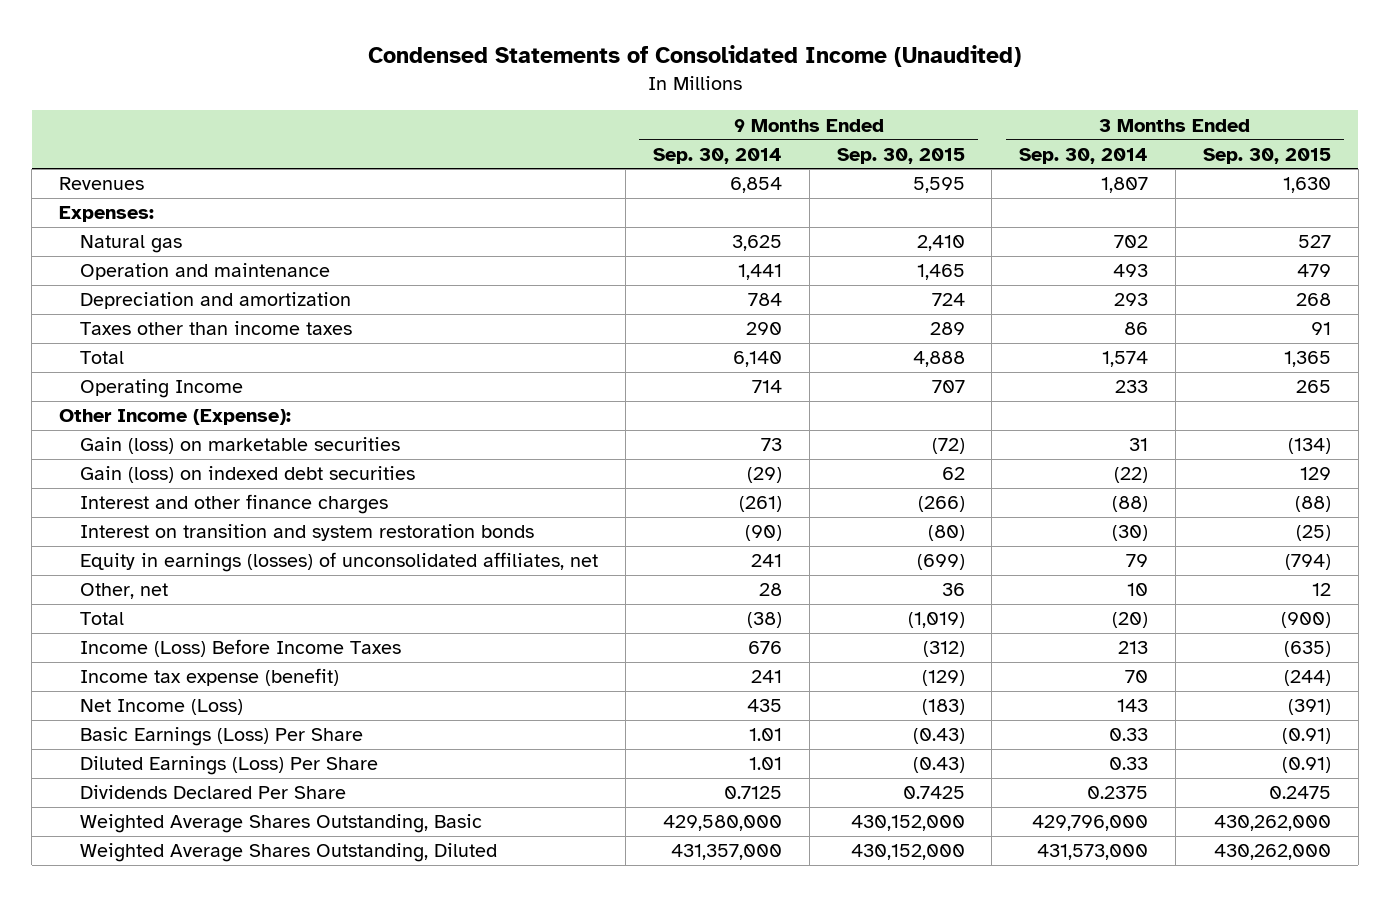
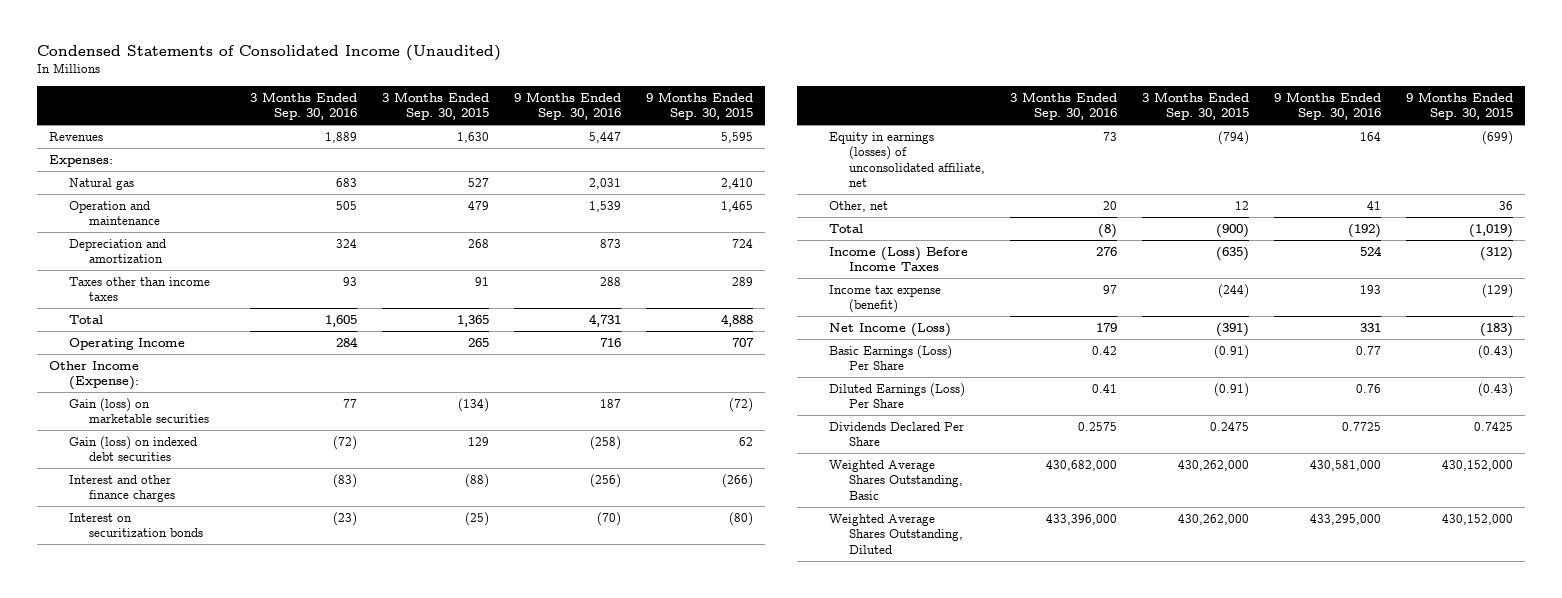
- | 9 Months Ended Sep. 30, 2014 | 9 Months Ended Sep. 30, 2015 | 3 Months Ended Sep. 30, 2014 | 3 Months Ended Sep. 30, 2015
+ | 3 Months Ended Sep. 30, 2016 | 3 Months Ended Sep. 30, 2015 | 9 Months Ended Sep. 30, 2016 | 9 Months Ended Sep. 30, 2015
- Interest on transition and system restoration bonds | (90) | (80) | (30) | (25)
- Equity in earnings (losses) of unconsolidated affiliates, net | 241 | (699) | 79 | (794)
+ Interest on securitization bonds | (23) | (25) | (70) | (80)
+ Equity in earnings (losses) of unconsolidated affiliate, net | 73 | (794) | 164 | (699)

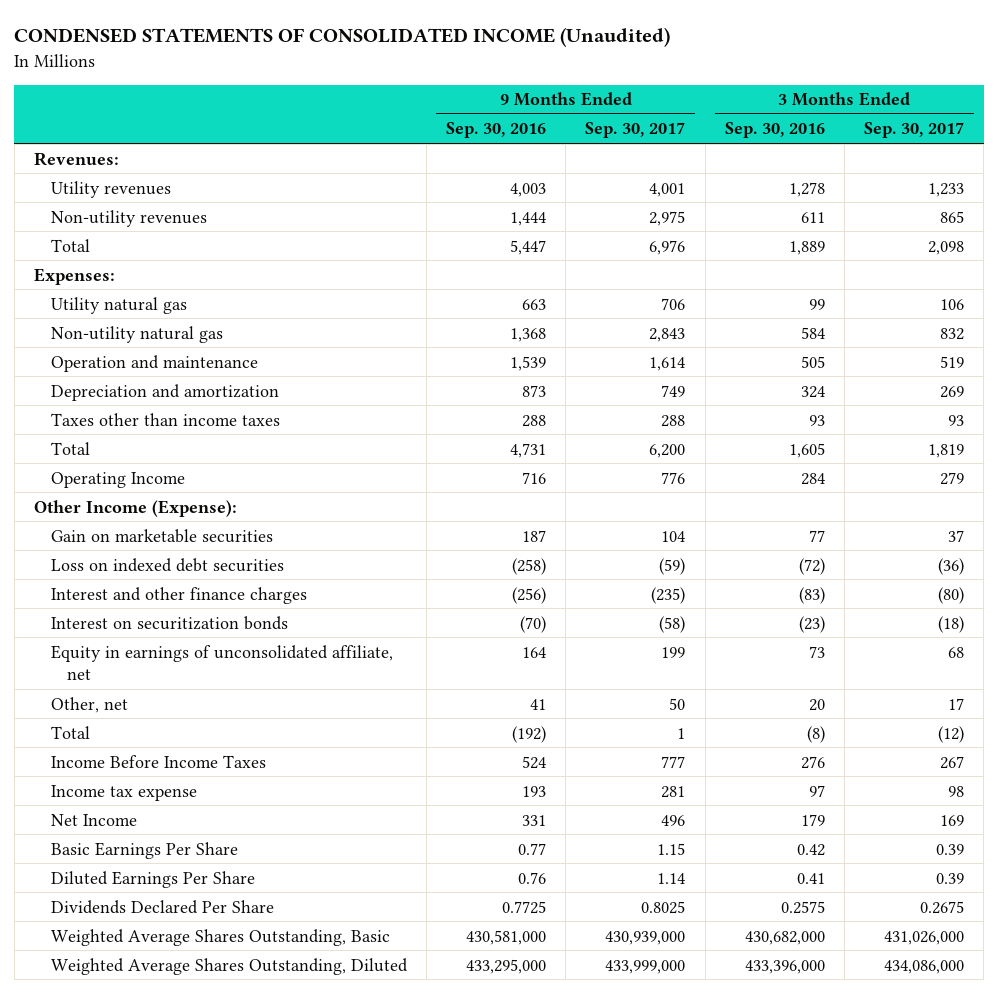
- Condensed Statements of Consolidated Income (Unaudited)
+ CONDENSED STATEMENTS OF CONSOLIDATED INCOME (Unaudited)
- | 3 Months Ended Sep. 30, 2016 | 3 Months Ended Sep. 30, 2015 | 9 Months Ended Sep. 30, 2016 | 9 Months Ended Sep. 30, 2015
+ | 9 Months Ended Sep. 30, 2016 | 9 Months Ended Sep. 30, 2017 | 3 Months Ended Sep. 30, 2016 | 3 Months Ended Sep. 30, 2017
- Revenues | 1,889 | 1,630 | 5,447 | 5,595
+ Revenues:
+ Utility revenues | 4,003 | 4,001 | 1,278 | 1,233
+ Non-utility revenues | 1,444 | 2,975 | 611 | 865
+ Total | 5,447 | 6,976 | 1,889 | 2,098
- Natural gas | 683 | 527 | 2,031 | 2,410
+ Utility natural gas | 663 | 706 | 99 | 106
+ Non-utility natural gas | 1,368 | 2,843 | 584 | 832
- Gain (loss) on marketable securities | 77 | (134) | 187 | (72)
- Gain (loss) on indexed debt securities | (72) | 129 | (258) | 62
+ Gain on marketable securities | 187 | 104 | 77 | 37
+ Loss on indexed debt securities | (258) | (59) | (72) | (36)
- Equity in earnings (losses) of unconsolidated affiliate, net | 73 | (794) | 164 | (699)
+ Equity in earnings of unconsolidated affiliate, net | 164 | 199 | 73 | 68
- Income (Loss) Before Income Taxes | 276 | (635) | 524 | (312)
- Income tax expense (benefit) | 97 | (244) | 193 | (129)
- Net Income (Loss) | 179 | (391) | 331 | (183)
- Basic Earnings (Loss) Per Share | 0.42 | (0.91) | 0.77 | (0.43)
- Diluted Earnings (Loss) Per Share | 0.41 | (0.91) | 0.76 | (0.43)
+ Income Before Income Taxes | 524 | 777 | 276 | 267
+ Income tax expense | 193 | 281 | 97 | 98
+ Net Income | 331 | 496 | 179 | 169
+ Basic Earnings Per Share | 0.77 | 1.15 | 0.42 | 0.39
+ Diluted Earnings Per Share | 0.76 | 1.14 | 0.41 | 0.39

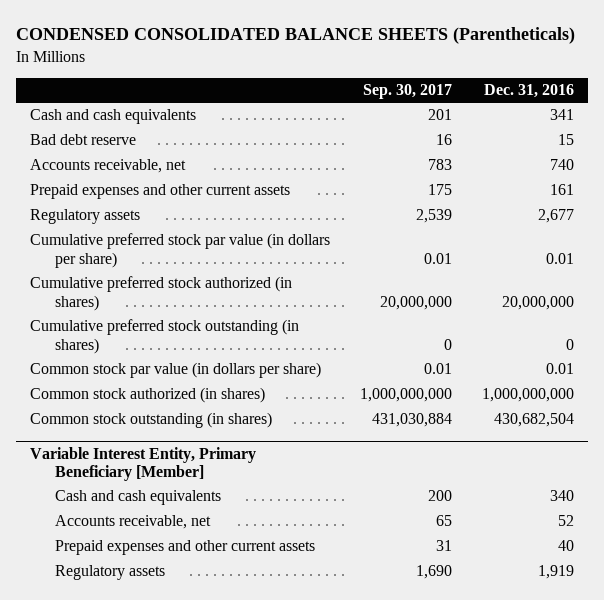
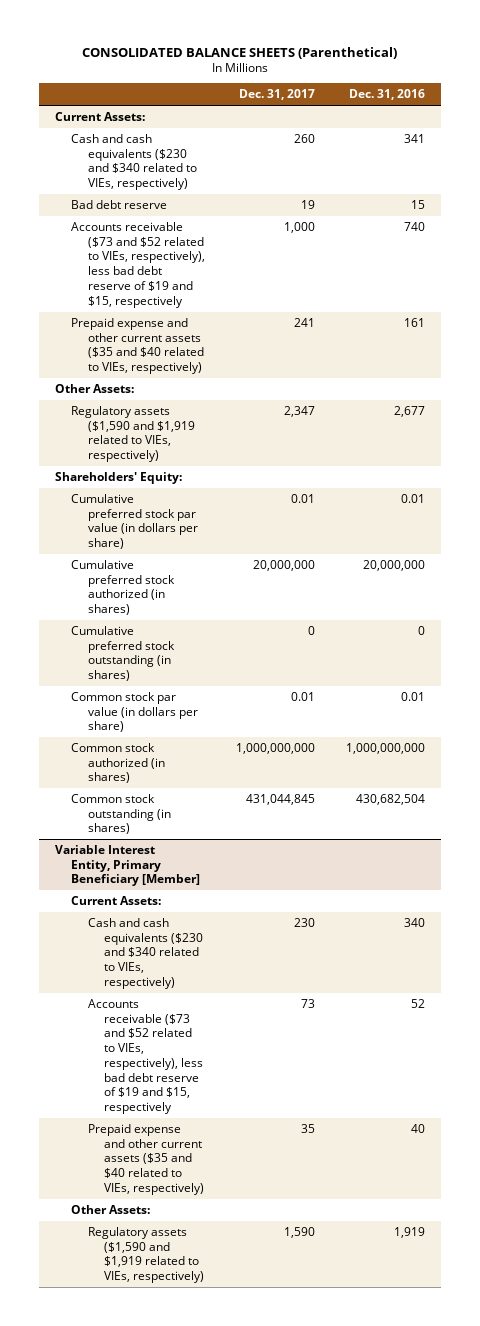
- CONDENSED CONSOLIDATED BALANCE SHEETS (Parentheticals)
+ CONSOLIDATED BALANCE SHEETS (Parenthetical)
- | Sep. 30, 2017 | Dec. 31, 2016
+ | Dec. 31, 2017 | Dec. 31, 2016
- Cash and cash equivalents | 201 | 341
+ Current Assets:
+ Cash and cash equivalents ($230 and $340 related to VIEs, respectively) | 260 | 341
- Accounts receivable, net | 783 | 740
- Prepaid expenses and other current assets | 175 | 161
- Regulatory assets | 2,539 | 2,677
+ Accounts receivable ($73 and $52 related to VIEs, respectively), less bad debt reserve of $19 and $15, respectively | 1,000 | 740
+ Prepaid expense and other current assets ($35 and $40 related to VIEs, respectively) | 241 | 161
+ Other Assets:
+ Regulatory assets ($1,590 and $1,919 related to VIEs, respectively) | 2,347 | 2,677
+ Shareholders' Equity:
@ Variable Interest Entity, Primary Beneficiary [Member]
- Cash and cash equivalents | 200 | 340
- Accounts receivable, net | 65 | 52
- Prepaid expenses and other current assets | 31 | 40
- Regulatory assets | 1,690 | 1,919
+ Current Assets:
+ Cash and cash equivalents ($230 and $340 related to VIEs, respectively) | 230 | 340
+ Accounts receivable ($73 and $52 related to VIEs, respectively), less bad debt reserve of $19 and $15, respectively | 73 | 52
+ Prepaid expense and other current assets ($35 and $40 related to VIEs, respectively) | 35 | 40
+ Other Assets:
+ Regulatory assets ($1,590 and $1,919 related to VIEs, respectively) | 1,590 | 1,919

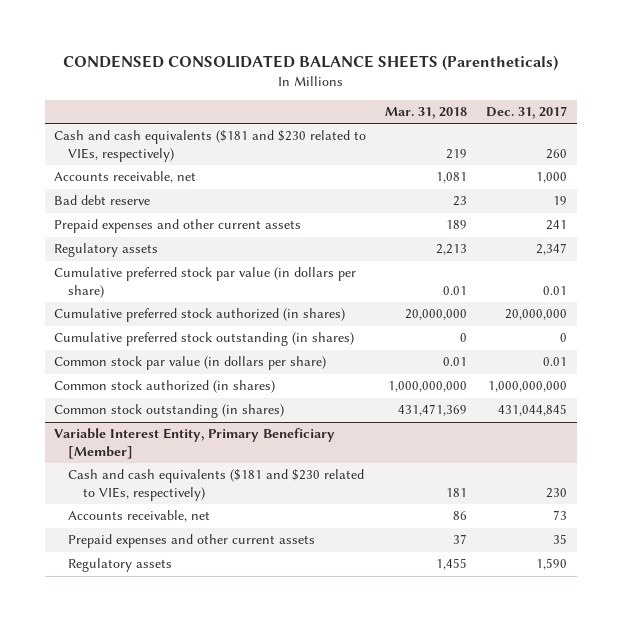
- CONSOLIDATED BALANCE SHEETS (Parenthetical)
+ CONDENSED CONSOLIDATED BALANCE SHEETS (Parentheticals)
- | Dec. 31, 2017 | Dec. 31, 2016
+ | Mar. 31, 2018 | Dec. 31, 2017
- Current Assets:
- Cash and cash equivalents ($230 and $340 related to VIEs, respectively) | 260 | 341
+ Cash and cash equivalents ($181 and $230 related to VIEs, respectively) | 219 | 260
+ Accounts receivable, net | 1,081 | 1,000
- Accounts receivable ($73 and $52 related to VIEs, respectively), less bad debt reserve of $19 and $15, respectively | 1,000 | 740
- Prepaid expense and other current assets ($35 and $40 related to VIEs, respectively) | 241 | 161
- Other Assets:
- Regulatory assets ($1,590 and $1,919 related to VIEs, respectively) | 2,347 | 2,677
- Shareholders' Equity:
+ Prepaid expenses and other current assets | 189 | 241
+ Regulatory assets | 2,213 | 2,347
@ Variable Interest Entity, Primary Beneficiary [Member]
- Current Assets:
- Cash and cash equivalents ($230 and $340 related to VIEs, respectively) | 230 | 340
- Accounts receivable ($73 and $52 related to VIEs, respectively), less bad debt reserve of $19 and $15, respectively | 73 | 52
- Prepaid expense and other current assets ($35 and $40 related to VIEs, respectively) | 35 | 40
- Other Assets:
- Regulatory assets ($1,590 and $1,919 related to VIEs, respectively) | 1,590 | 1,919
+ Cash and cash equivalents ($181 and $230 related to VIEs, respectively) | 181 | 230
+ Accounts receivable, net | 86 | 73
+ Prepaid expenses and other current assets | 37 | 35
+ Regulatory assets | 1,455 | 1,590

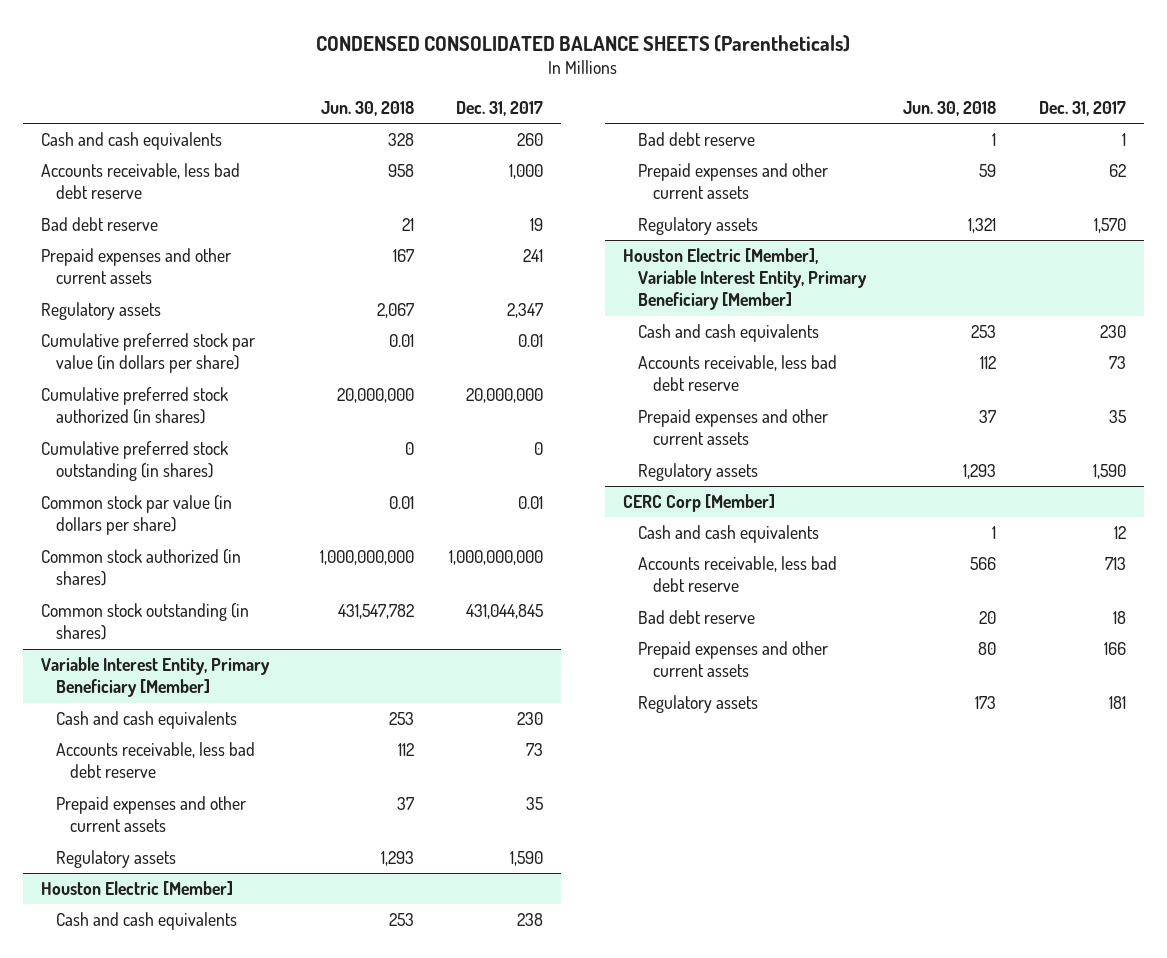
- | Mar. 31, 2018 | Dec. 31, 2017
+ | Jun. 30, 2018 | Dec. 31, 2017
- Cash and cash equivalents ($181 and $230 related to VIEs, respectively) | 219 | 260
- Accounts receivable, net | 1,081 | 1,000
+ Cash and cash equivalents | 328 | 260
+ Accounts receivable, less bad debt reserve | 958 | 1,000
@ Variable Interest Entity, Primary Beneficiary [Member]
- Cash and cash equivalents ($181 and $230 related to VIEs, respectively) | 181 | 230
- Accounts receivable, net | 86 | 73
+ Cash and cash equivalents | 253 | 230
+ Accounts receivable, less bad debt reserve | 112 | 73
+ Houston Electric [Member]
+ Cash and cash equivalents | 253 | 238
+ Bad debt reserve | 1 | 1
+ Prepaid expenses and other current assets | 59 | 62
+ Regulatory assets | 1,321 | 1,570
+ Houston Electric [Member], Variable Interest Entity, Primary Beneficiary [Member]
+ Cash and cash equivalents | 253 | 230
+ Accounts receivable, less bad debt reserve | 112 | 73
+ Prepaid expenses and other current assets | 37 | 35
+ Regulatory assets | 1,293 | 1,590
+ CERC Corp [Member]
+ Cash and cash equivalents | 1 | 12
+ Accounts receivable, less bad debt reserve | 566 | 713
+ Bad debt reserve | 20 | 18
+ Prepaid expenses and other current assets | 80 | 166
+ Regulatory assets | 173 | 181

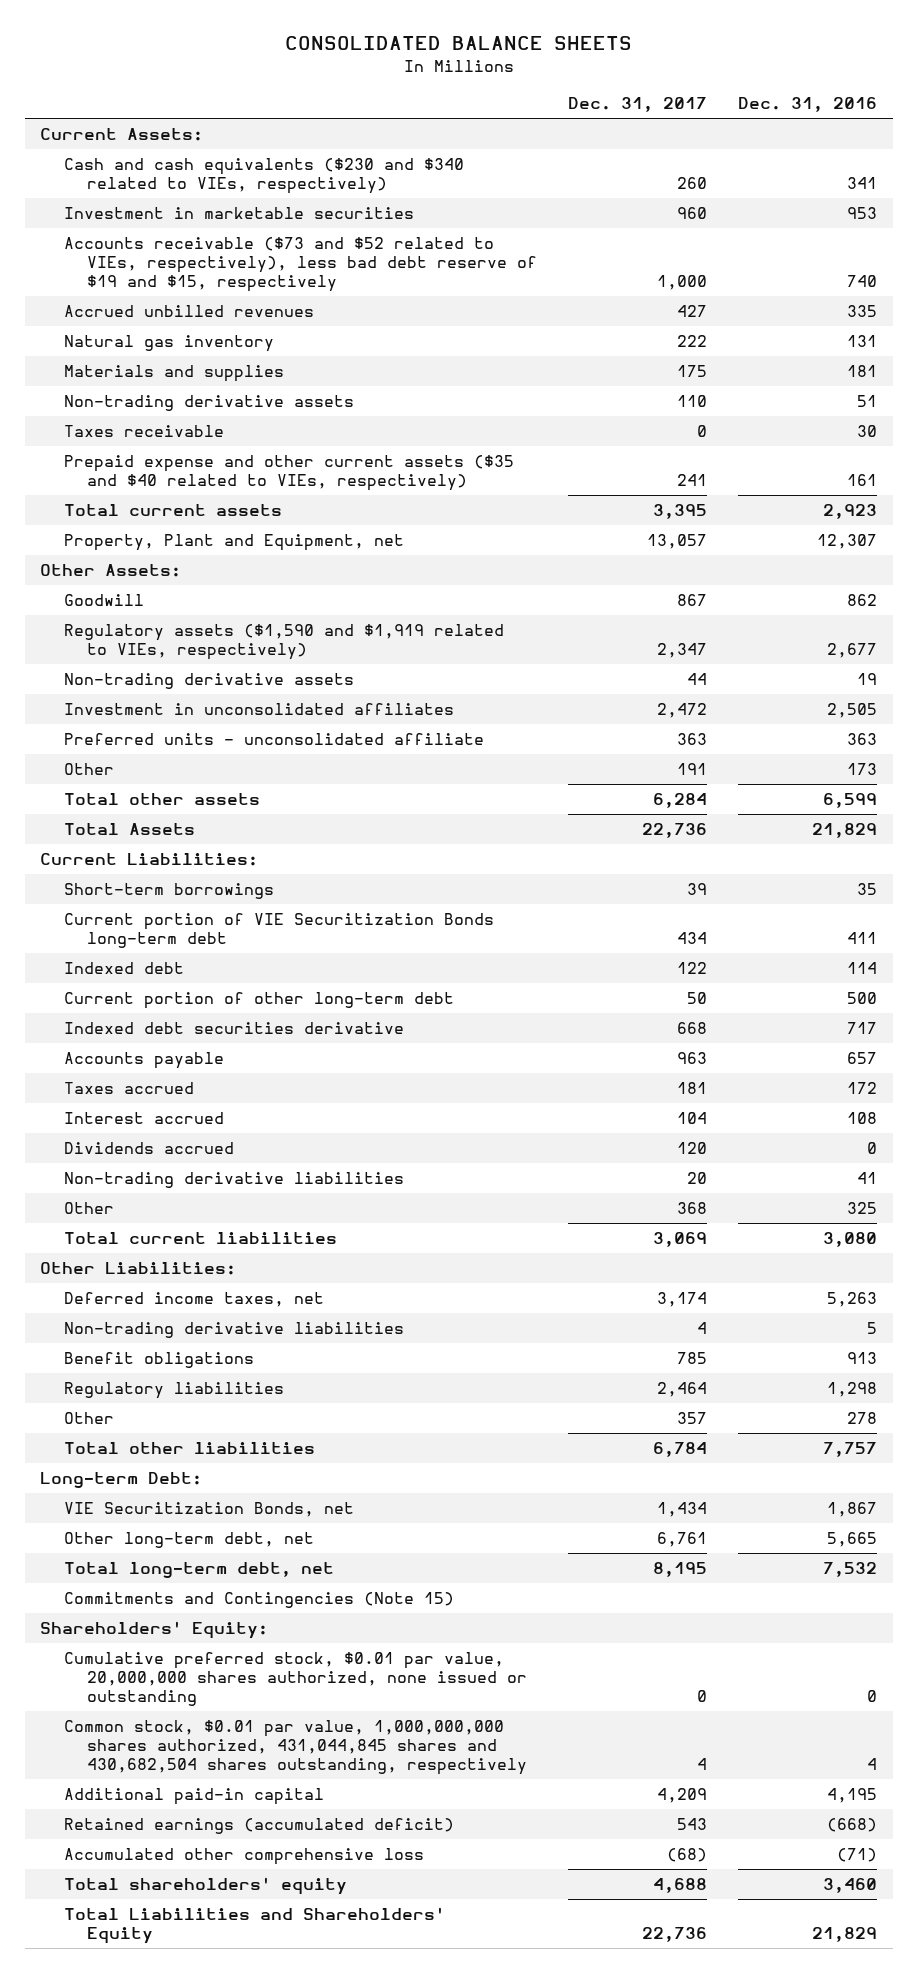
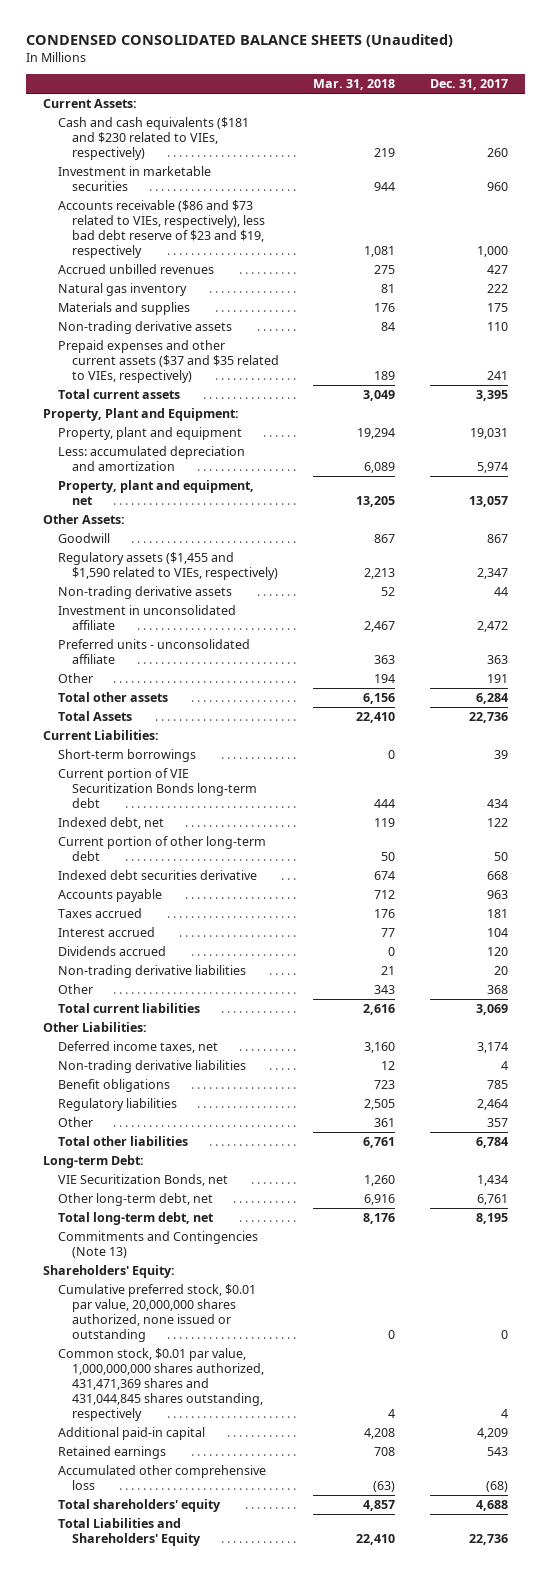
- CONSOLIDATED BALANCE SHEETS
+ CONDENSED CONSOLIDATED BALANCE SHEETS (Unaudited)
- | Dec. 31, 2017 | Dec. 31, 2016
+ | Mar. 31, 2018 | Dec. 31, 2017
- Cash and cash equivalents ($230 and $340 related to VIEs, respectively) | 260 | 341
+ Cash and cash equivalents ($181 and $230 related to VIEs, respectively) | 219 | 260
- Accounts receivable ($73 and $52 related to VIEs, respectively), less bad debt reserve of $19 and $15, respectively | 1,000 | 740
+ Accounts receivable ($86 and $73 related to VIEs, respectively), less bad debt reserve of $23 and $19, respectively | 1,081 | 1,000
- Taxes receivable | 0 | 30
- Prepaid expense and other current assets ($35 and $40 related to VIEs, respectively) | 241 | 161
+ Prepaid expenses and other current assets ($37 and $35 related to VIEs, respectively) | 189 | 241
- Property, Plant and Equipment, net | 13,057 | 12,307
+ Property, Plant and Equipment:
+ Property, plant and equipment | 19,294 | 19,031
+ Less: accumulated depreciation and amortization | 6,089 | 5,974
+ Property, plant and equipment, net | 13,205 | 13,057
- Regulatory assets ($1,590 and $1,919 related to VIEs, respectively) | 2,347 | 2,677
+ Regulatory assets ($1,455 and $1,590 related to VIEs, respectively) | 2,213 | 2,347
- Investment in unconsolidated affiliates | 2,472 | 2,505
+ Investment in unconsolidated affiliate | 2,467 | 2,472
- Indexed debt | 122 | 114
+ Indexed debt, net | 119 | 122
- Commitments and Contingencies (Note 15)
+ Commitments and Contingencies (Note 13)
- Common stock, $0.01 par value, 1,000,000,000 shares authorized, 431,044,845 shares and 430,682,504 shares outstanding, respectively | 4 | 4
+ Common stock, $0.01 par value, 1,000,000,000 shares authorized, 431,471,369 shares and 431,044,845 shares outstanding, respectively | 4 | 4
- Retained earnings (accumulated deficit) | 543 | (668)
+ Retained earnings | 708 | 543

